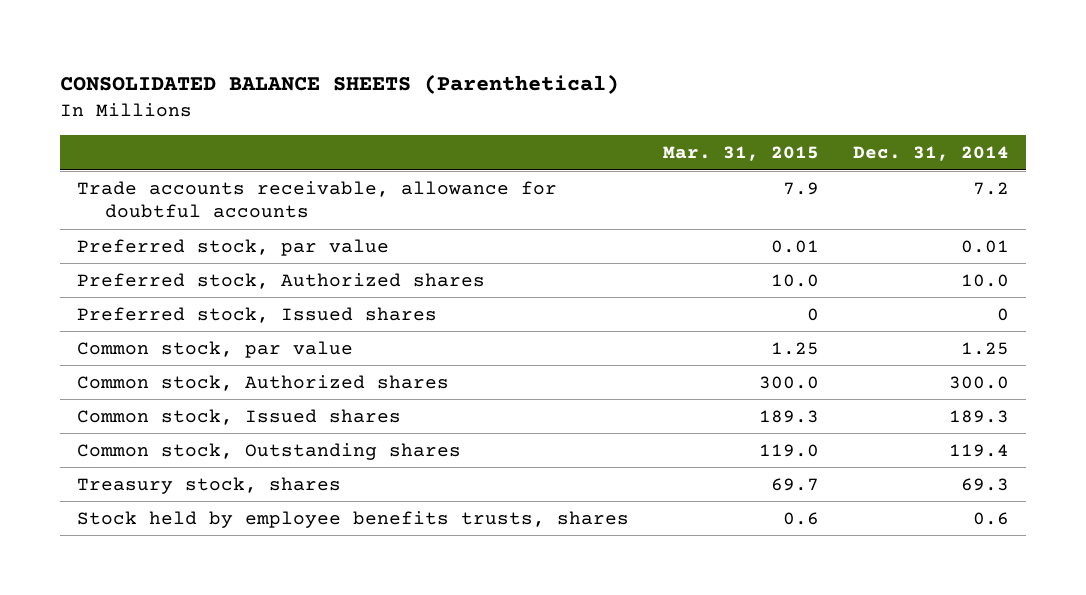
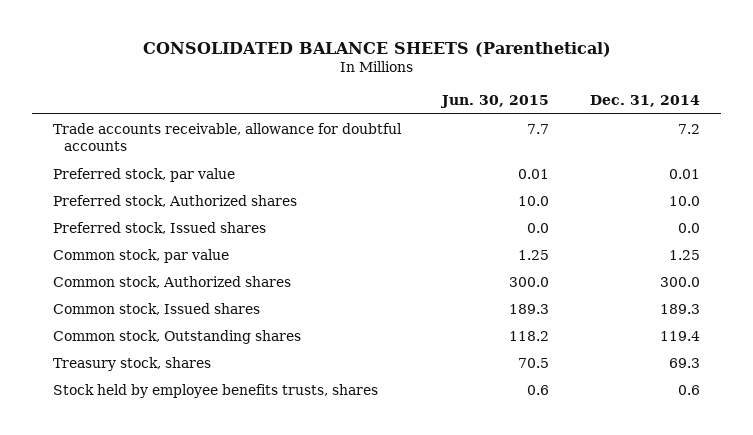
- | Mar. 31, 2015 | Dec. 31, 2014
+ | Jun. 30, 2015 | Dec. 31, 2014
- Preferred stock, Issued shares | 0 | 0
+ Preferred stock, Issued shares | 0.0 | 0.0

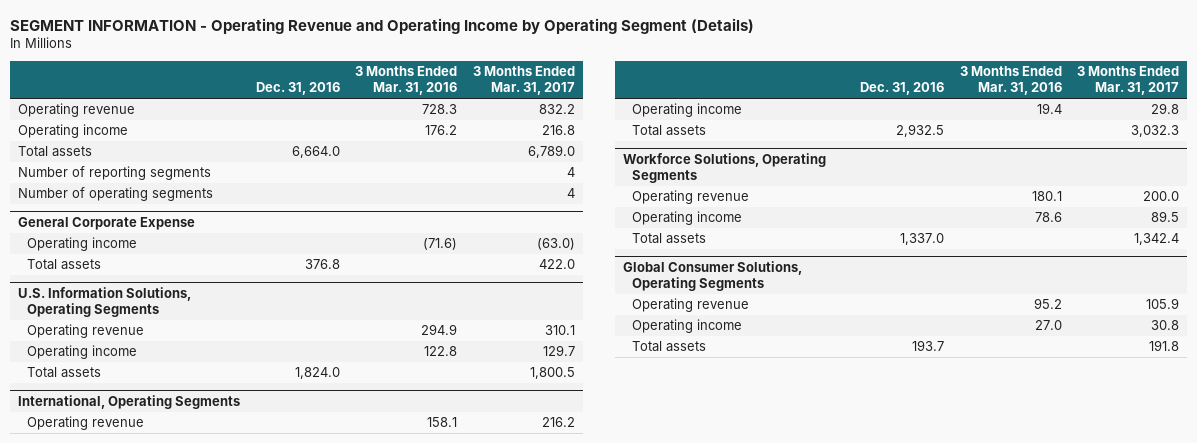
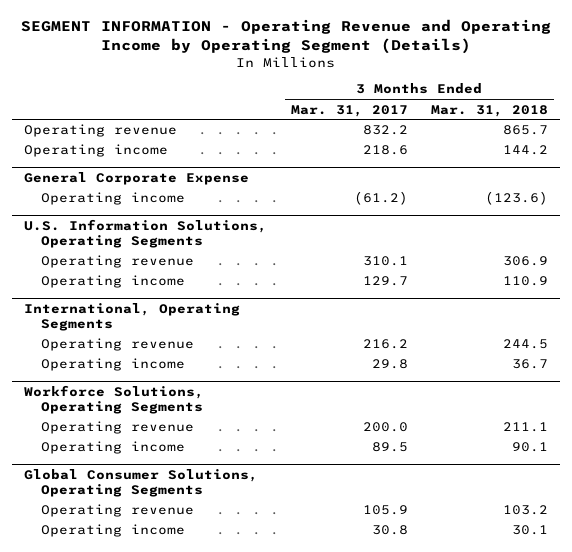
- | Dec. 31, 2016 | 3 Months Ended Mar. 31, 2016 | 3 Months Ended Mar. 31, 2017
+ | 3 Months Ended Mar. 31, 2017 | 3 Months Ended Mar. 31, 2018
- Operating income | | 176.2 | 216.8
- Total assets | 6,664.0 | | 6,789.0
- Number of reporting segments | | | 4
- Number of operating segments | | | 4
+ Operating income | 218.6 | 144.2
@ General Corporate Expense
- Operating income | | (71.6) | (63.0)
- Total assets | 376.8 | | 422.0
+ Operating income | (61.2) | (123.6)
@ U.S. Information Solutions, Operating Segments
- Total assets | 1,824.0 | | 1,800.5
@ International, Operating Segments
- Total assets | 2,932.5 | | 3,032.3
@ Workforce Solutions, Operating Segments
- Total assets | 1,337.0 | | 1,342.4
@ Global Consumer Solutions, Operating Segments
- Total assets | 193.7 | | 191.8

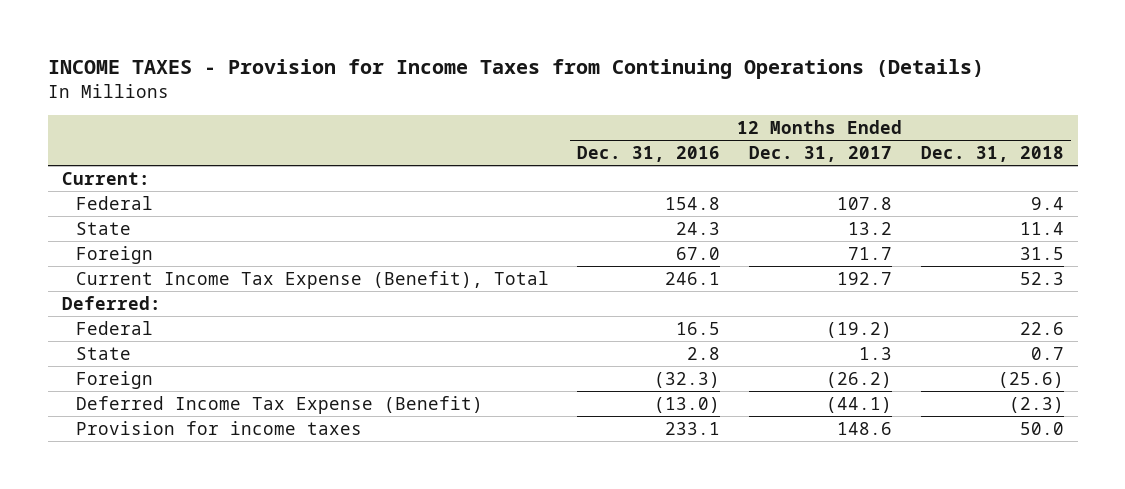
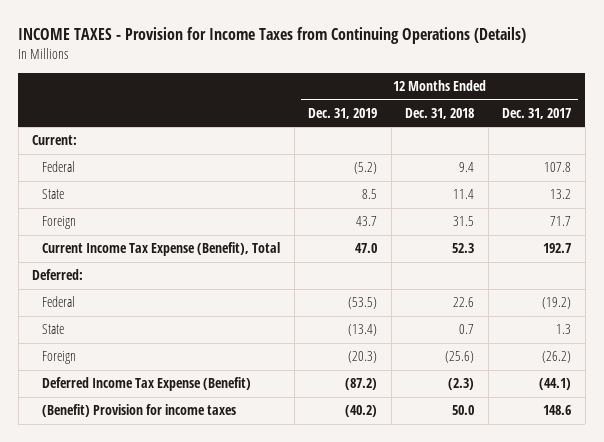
- | 12 Months Ended Dec. 31, 2016 | 12 Months Ended Dec. 31, 2017 | 12 Months Ended Dec. 31, 2018
+ | 12 Months Ended Dec. 31, 2019 | 12 Months Ended Dec. 31, 2018 | 12 Months Ended Dec. 31, 2017
- Provision for income taxes | 233.1 | 148.6 | 50.0
+ (Benefit) Provision for income taxes | (40.2) | 50.0 | 148.6

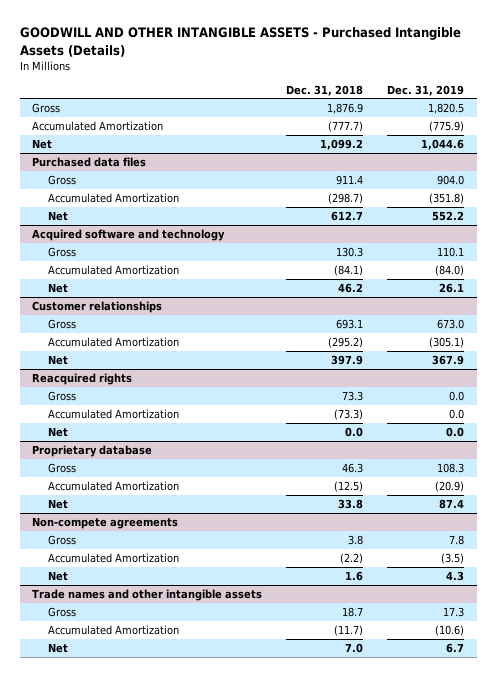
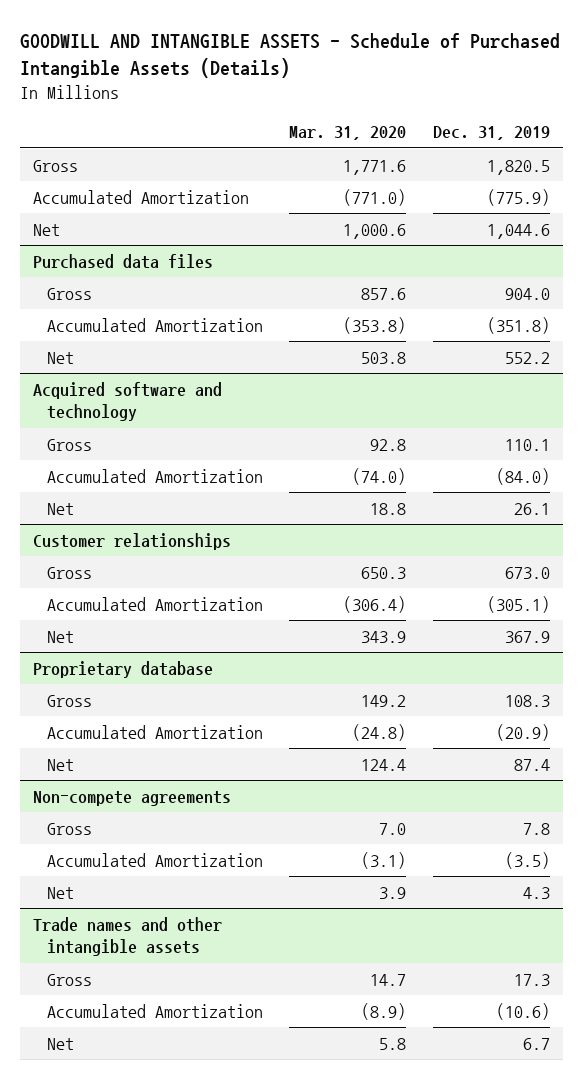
- GOODWILL AND OTHER INTANGIBLE ASSETS - Purchased Intangible Assets (Details)
+ GOODWILL AND INTANGIBLE ASSETS - Schedule of Purchased Intangible Assets (Details)
- | Dec. 31, 2018 | Dec. 31, 2019
+ | Mar. 31, 2020 | Dec. 31, 2019
- Reacquired rights
- Gross | 73.3 | 0.0
- Accumulated Amortization | (73.3) | 0.0
- Net | 0.0 | 0.0

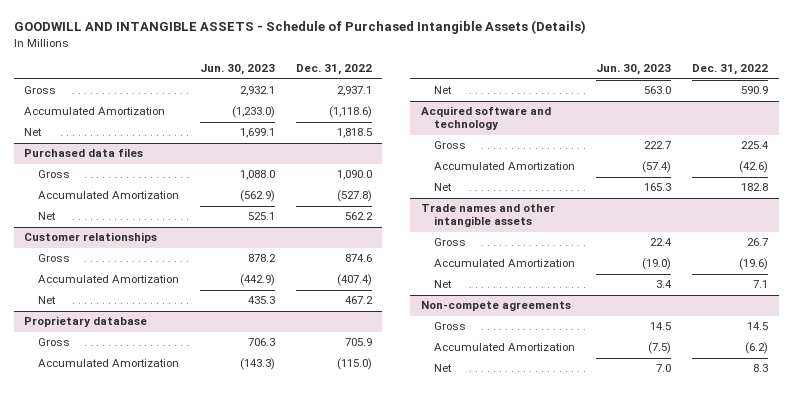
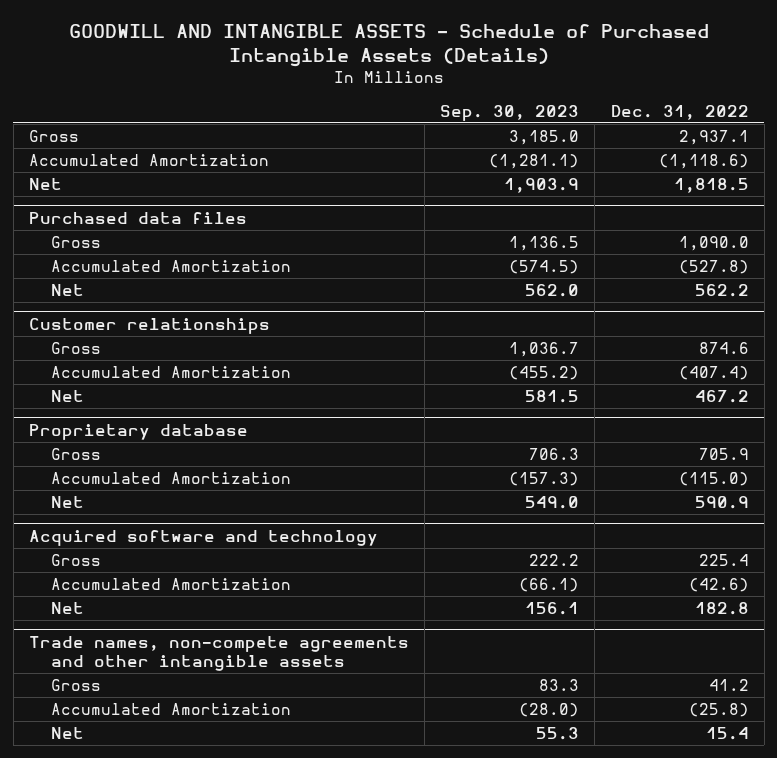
- | Jun. 30, 2023 | Dec. 31, 2022
+ | Sep. 30, 2023 | Dec. 31, 2022
- Trade names and other intangible assets
- Gross | 22.4 | 26.7
- Accumulated Amortization | (19.0) | (19.6)
- Net | 3.4 | 7.1
- Non-compete agreements
- Gross | 14.5 | 14.5
- Accumulated Amortization | (7.5) | (6.2)
- Net | 7.0 | 8.3
+ Trade names, non-compete agreements and other intangible assets
+ Gross | 83.3 | 41.2
+ Accumulated Amortization | (28.0) | (25.8)
+ Net | 55.3 | 15.4

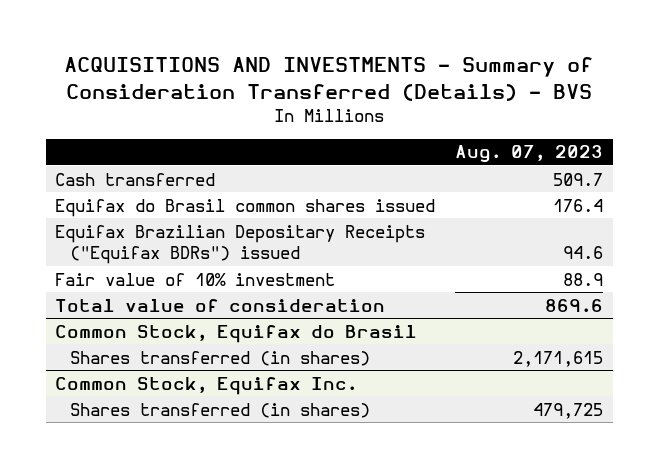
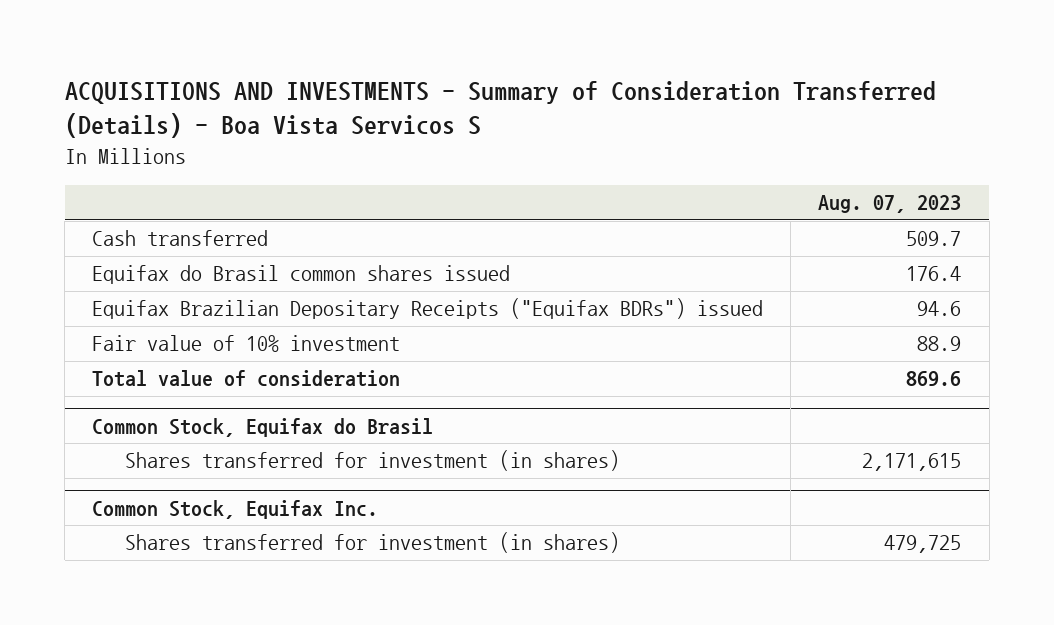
- ACQUISITIONS AND INVESTMENTS - Summary of Consideration Transferred (Details) - BVS
+ ACQUISITIONS AND INVESTMENTS - Summary of Consideration Transferred (Details) - Boa Vista Servicos S
@ Common Stock, Equifax do Brasil
- Shares transferred (in shares) | 2,171,615
+ Shares transferred for investment (in shares) | 2,171,615
@ Common Stock, Equifax Inc.
- Shares transferred (in shares) | 479,725
+ Shares transferred for investment (in shares) | 479,725

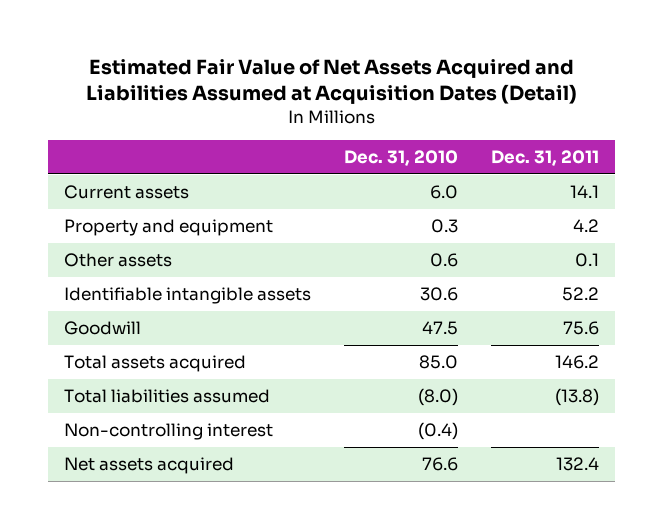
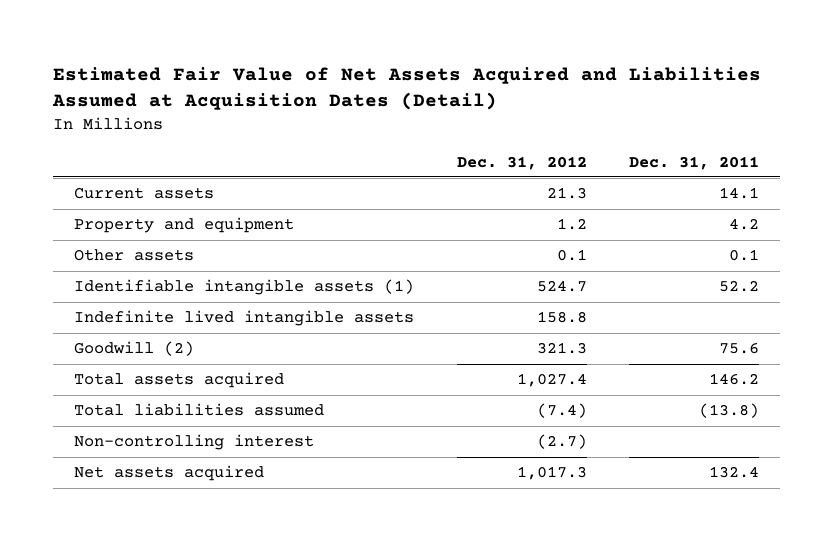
- | Dec. 31, 2010 | Dec. 31, 2011
+ | Dec. 31, 2012 | Dec. 31, 2011
- Identifiable intangible assets | 30.6 | 52.2
- Goodwill | 47.5 | 75.6
+ Identifiable intangible assets (1) | 524.7 | 52.2
+ Indefinite lived intangible assets | 158.8 |
+ Goodwill (2) | 321.3 | 75.6

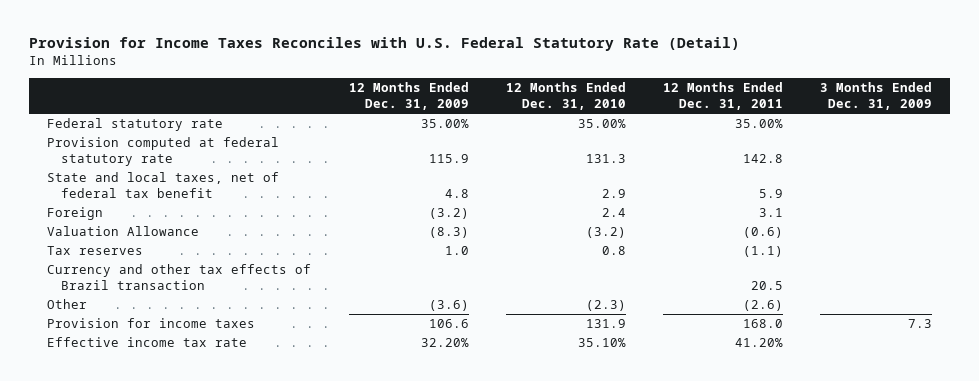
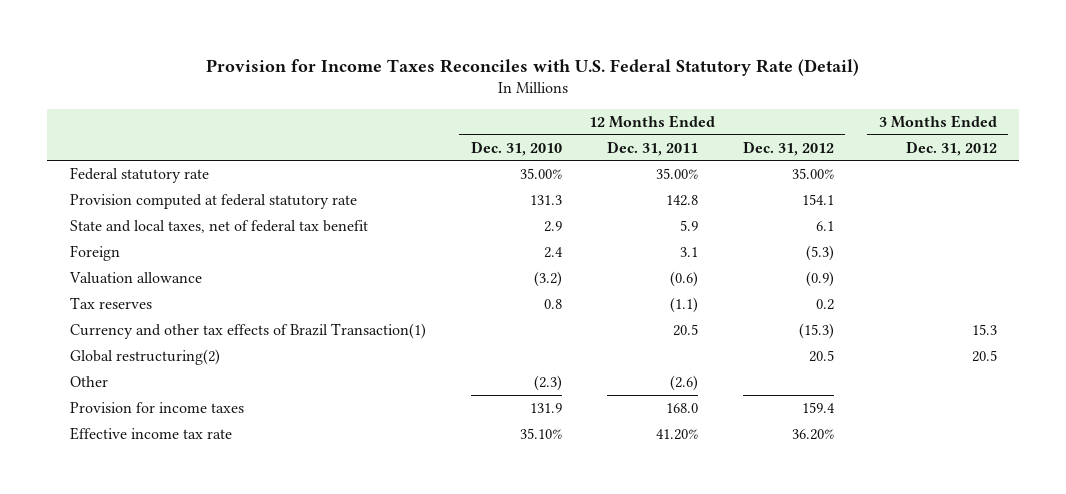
- | 12 Months Ended Dec. 31, 2009 | 12 Months Ended Dec. 31, 2010 | 12 Months Ended Dec. 31, 2011 | 3 Months Ended Dec. 31, 2009
+ | 12 Months Ended Dec. 31, 2010 | 12 Months Ended Dec. 31, 2011 | 12 Months Ended Dec. 31, 2012 | 3 Months Ended Dec. 31, 2012
- Valuation Allowance | (8.3) | (3.2) | (0.6) |
+ Valuation allowance | (3.2) | (0.6) | (0.9) |
- Currency and other tax effects of Brazil transaction | | | 20.5 |
+ Currency and other tax effects of Brazil Transaction(1) | | 20.5 | (15.3) | 15.3
+ Global restructuring(2) | | | 20.5 | 20.5

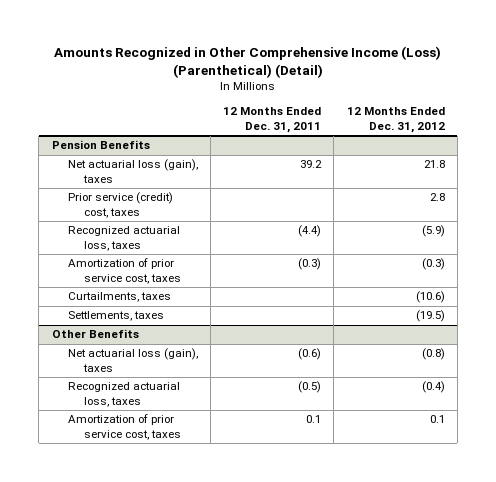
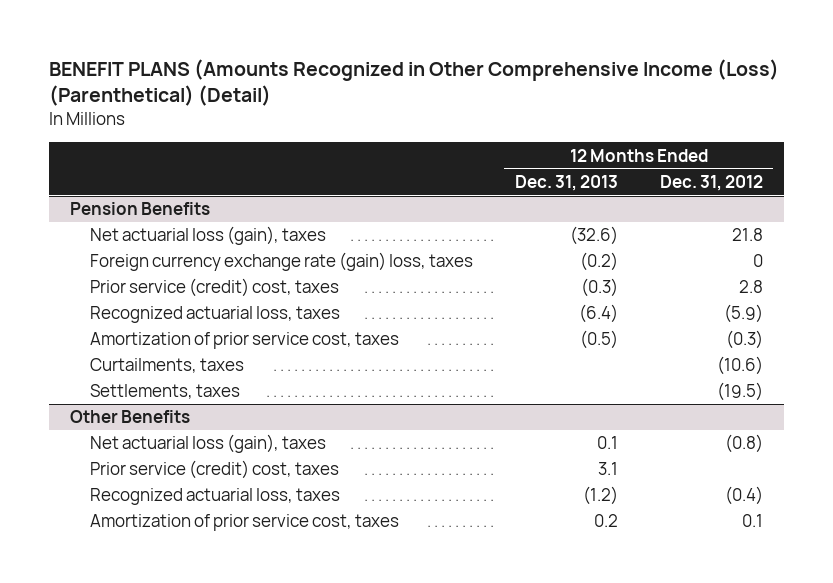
- Amounts Recognized in Other Comprehensive Income (Loss) (Parenthetical) (Detail)
+ BENEFIT PLANS (Amounts Recognized in Other Comprehensive Income (Loss) (Parenthetical) (Detail)
- | 12 Months Ended Dec. 31, 2011 | 12 Months Ended Dec. 31, 2012
+ | 12 Months Ended Dec. 31, 2013 | 12 Months Ended Dec. 31, 2012
@ Pension Benefits
+ Foreign currency exchange rate (gain) loss, taxes | (0.2) | 0
@ Other Benefits
+ Prior service (credit) cost, taxes | 3.1 |

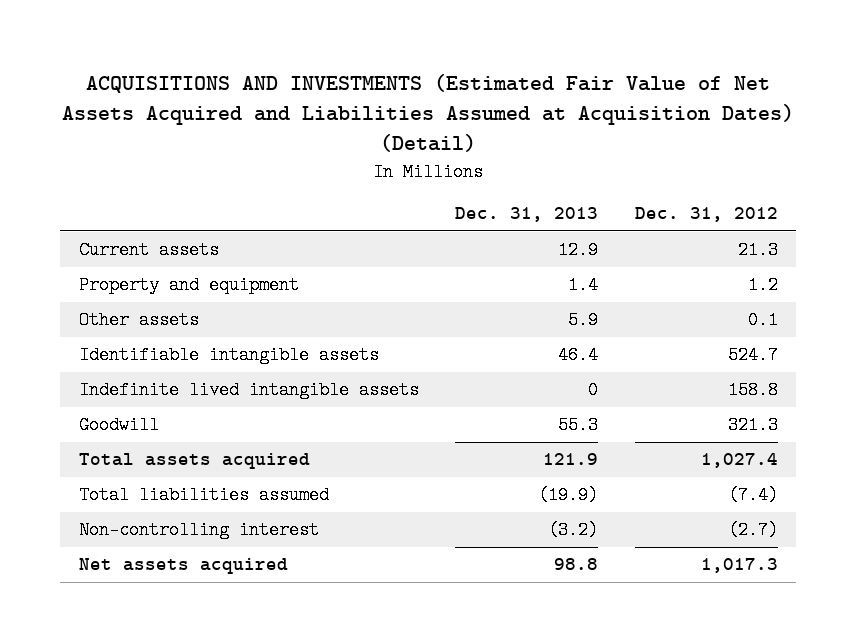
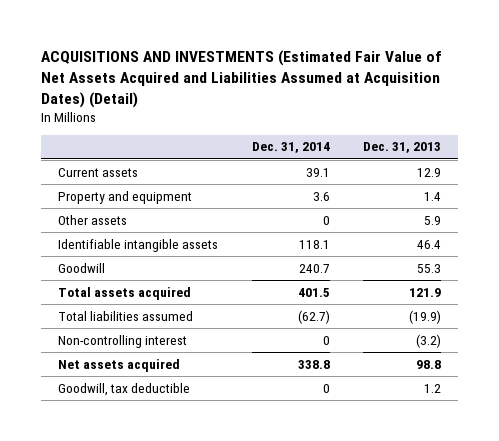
- | Dec. 31, 2013 | Dec. 31, 2012
+ | Dec. 31, 2014 | Dec. 31, 2013
- Indefinite lived intangible assets | 0 | 158.8
+ Goodwill, tax deductible | 0 | 1.2

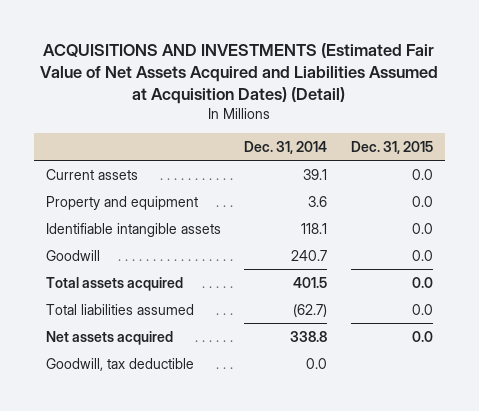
- | Dec. 31, 2014 | Dec. 31, 2013
+ | Dec. 31, 2014 | Dec. 31, 2015
- Other assets | 0 | 5.9
- Non-controlling interest | 0 | (3.2)
- Goodwill, tax deductible | 0 | 1.2
+ Goodwill, tax deductible | 0.0 |

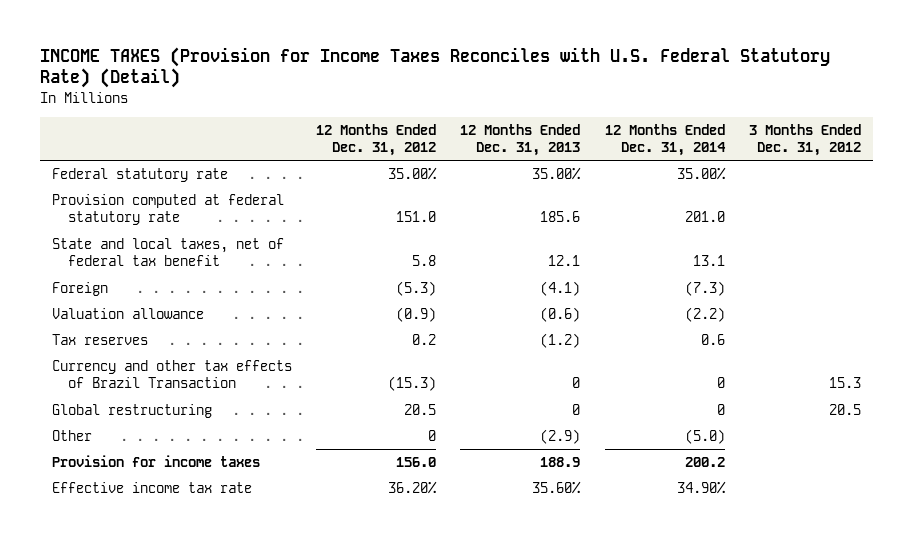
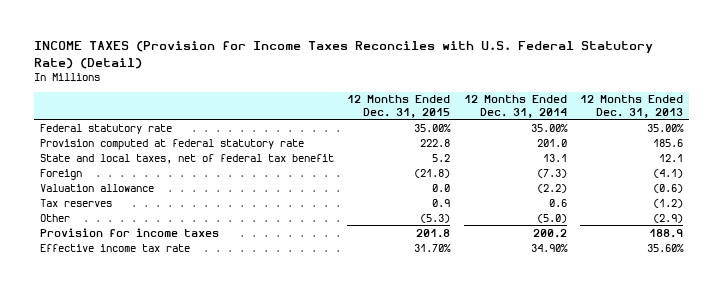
- | 12 Months Ended Dec. 31, 2012 | 12 Months Ended Dec. 31, 2013 | 12 Months Ended Dec. 31, 2014 | 3 Months Ended Dec. 31, 2012
+ | 12 Months Ended Dec. 31, 2015 | 12 Months Ended Dec. 31, 2014 | 12 Months Ended Dec. 31, 2013
- Currency and other tax effects of Brazil Transaction | (15.3) | 0 | 0 | 15.3
- Global restructuring | 20.5 | 0 | 0 | 20.5

